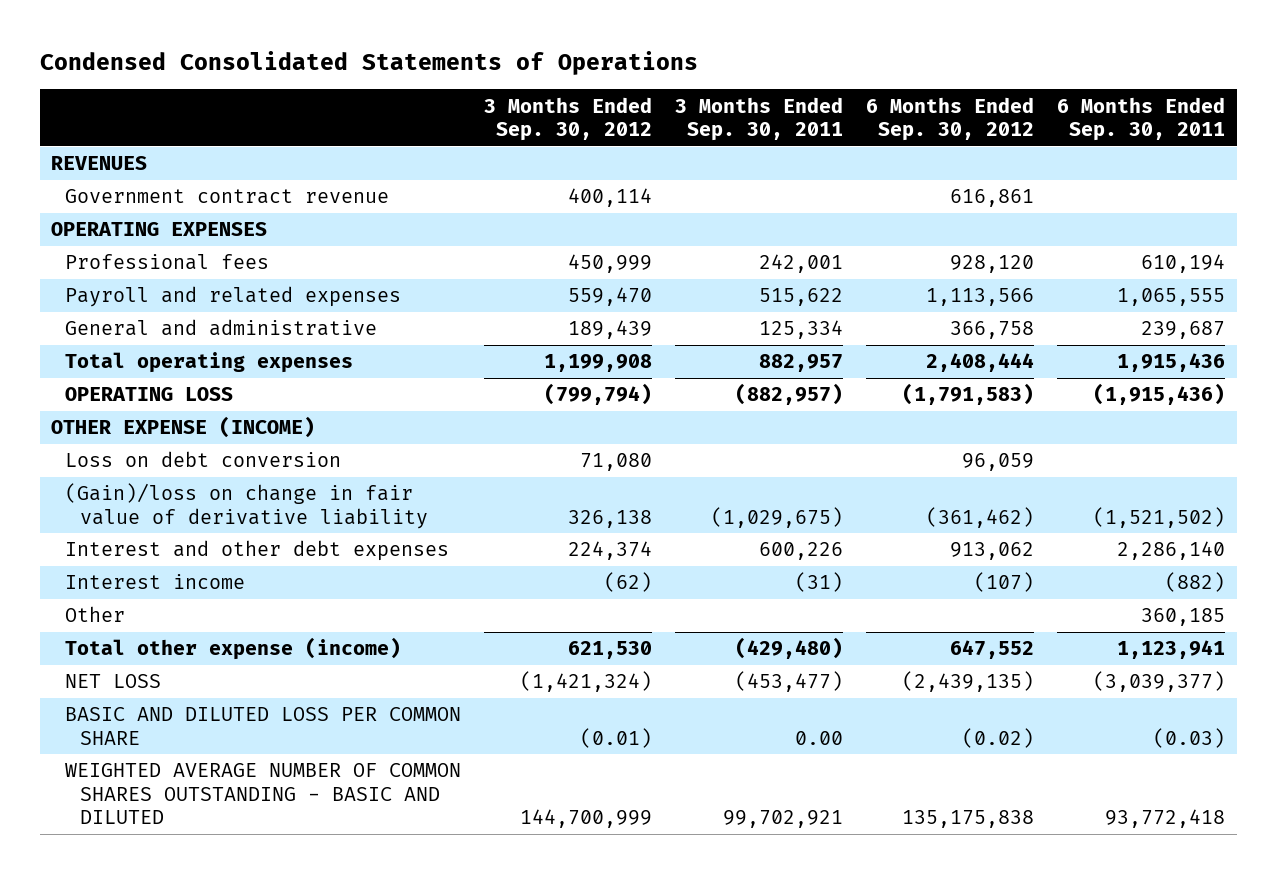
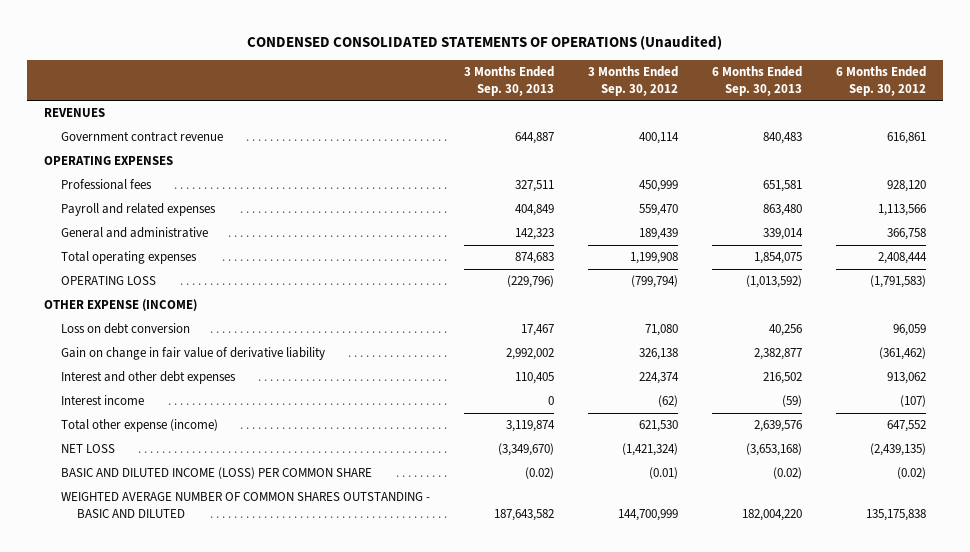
- Condensed Consolidated Statements of Operations
+ CONDENSED CONSOLIDATED STATEMENTS OF OPERATIONS (Unaudited)
- | 3 Months Ended Sep. 30, 2012 | 3 Months Ended Sep. 30, 2011 | 6 Months Ended Sep. 30, 2012 | 6 Months Ended Sep. 30, 2011
+ | 3 Months Ended Sep. 30, 2013 | 3 Months Ended Sep. 30, 2012 | 6 Months Ended Sep. 30, 2013 | 6 Months Ended Sep. 30, 2012
- (Gain)/loss on change in fair value of derivative liability | 326,138 | (1,029,675) | (361,462) | (1,521,502)
+ Gain on change in fair value of derivative liability | 2,992,002 | 326,138 | 2,382,877 | (361,462)
- Other | | | | 360,185
- BASIC AND DILUTED LOSS PER COMMON SHARE | (0.01) | 0.00 | (0.02) | (0.03)
+ BASIC AND DILUTED INCOME (LOSS) PER COMMON SHARE | (0.02) | (0.01) | (0.02) | (0.02)

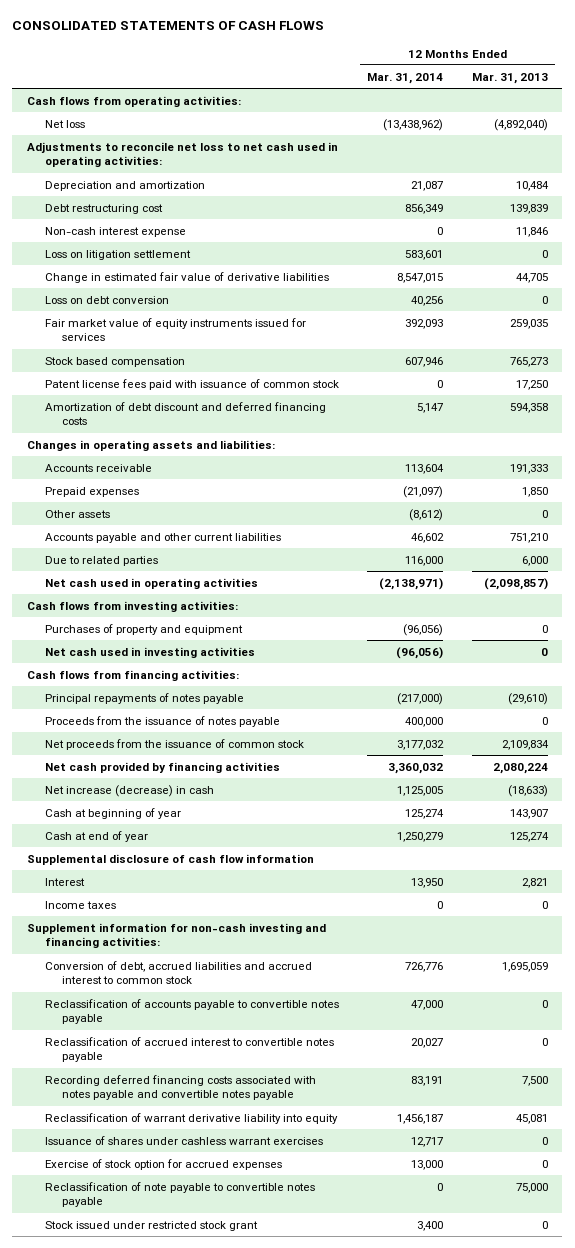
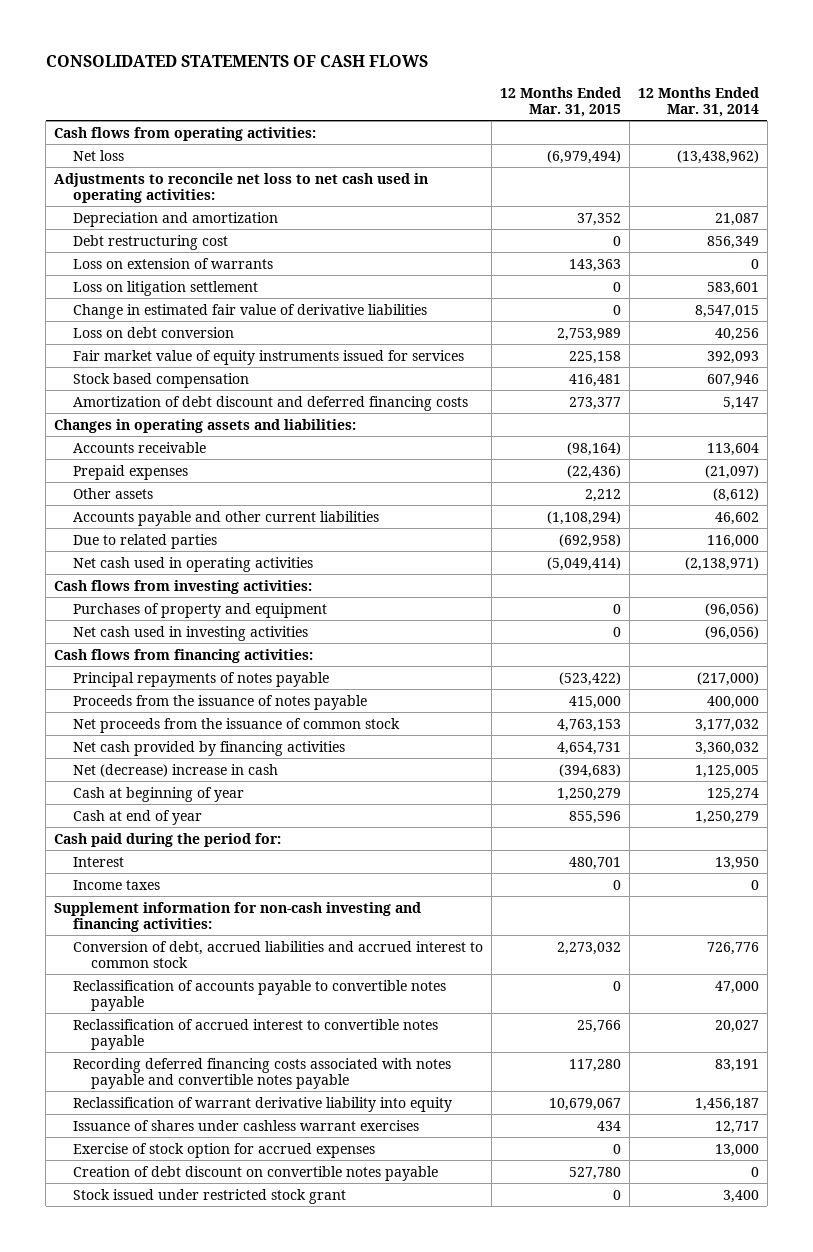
- | 12 Months Ended Mar. 31, 2014 | 12 Months Ended Mar. 31, 2013
+ | 12 Months Ended Mar. 31, 2015 | 12 Months Ended Mar. 31, 2014
- Non-cash interest expense | 0 | 11,846
+ Loss on extension of warrants | 143,363 | 0
- Patent license fees paid with issuance of common stock | 0 | 17,250
- Net increase (decrease) in cash | 1,125,005 | (18,633)
+ Net (decrease) increase in cash | (394,683) | 1,125,005
- Supplemental disclosure of cash flow information
+ Cash paid during the period for:
- Reclassification of note payable to convertible notes payable | 0 | 75,000
+ Creation of debt discount on convertible notes payable | 527,780 | 0

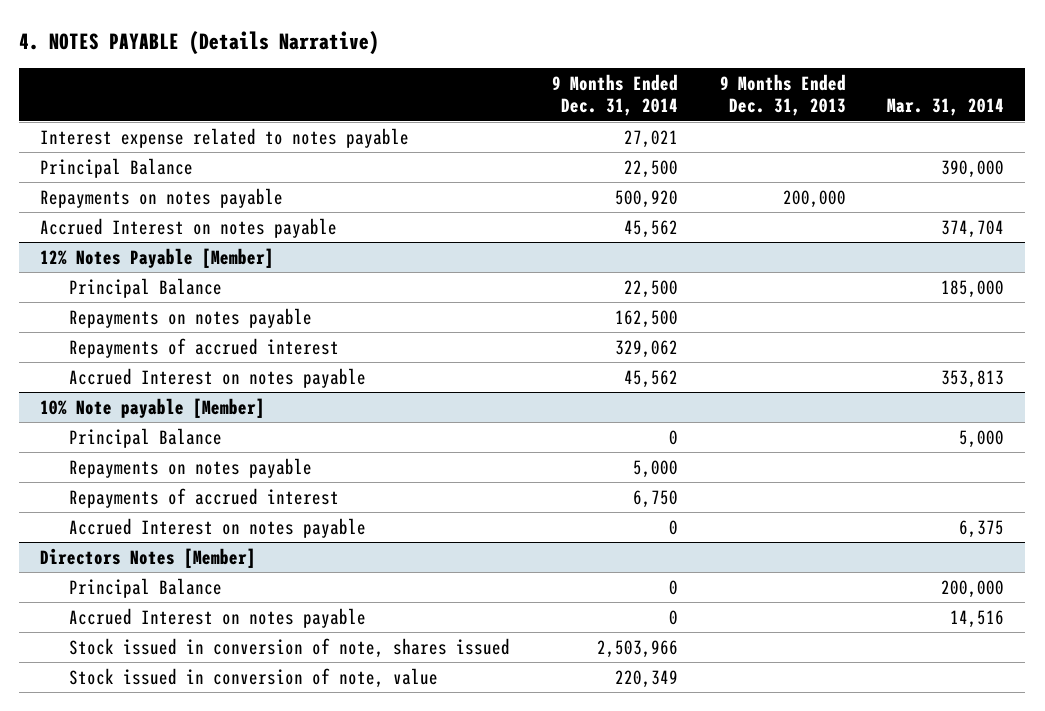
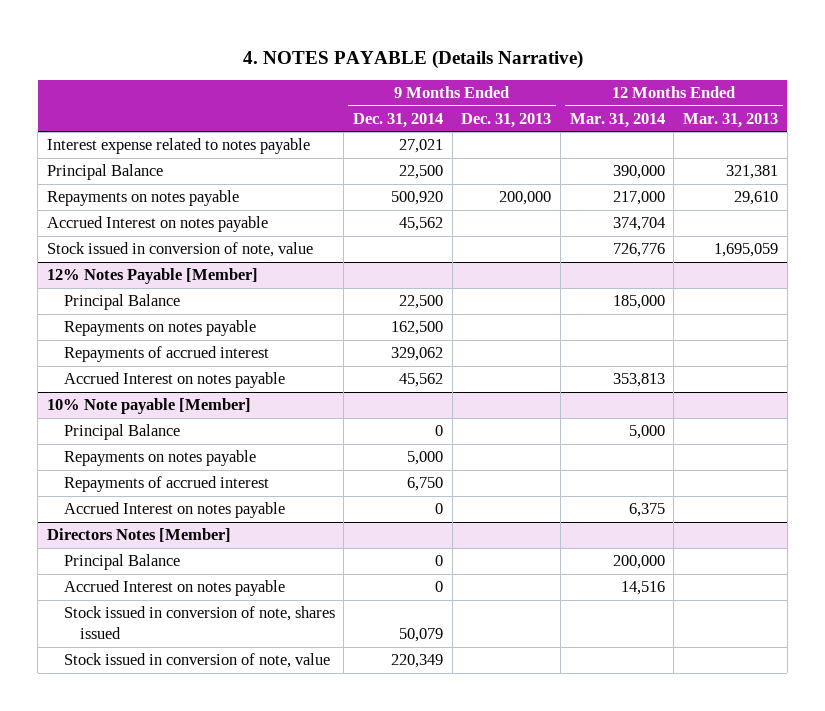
- | 9 Months Ended Dec. 31, 2014 | 9 Months Ended Dec. 31, 2013 | Mar. 31, 2014
+ | 9 Months Ended Dec. 31, 2014 | 9 Months Ended Dec. 31, 2013 | 12 Months Ended Mar. 31, 2014 | 12 Months Ended Mar. 31, 2013
+ Stock issued in conversion of note, value | | | 726,776 | 1,695,059
@ Directors Notes [Member]
- Stock issued in conversion of note, shares issued | 2,503,966 | |
+ Stock issued in conversion of note, shares issued | 50,079 | | |

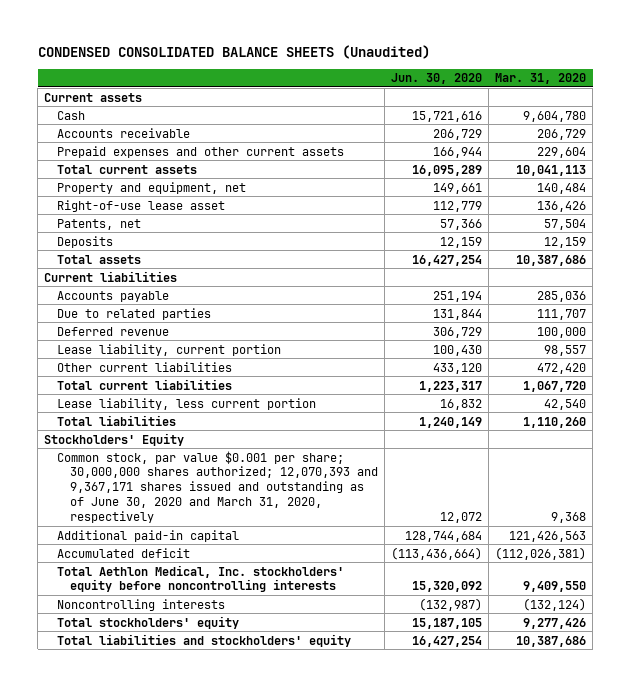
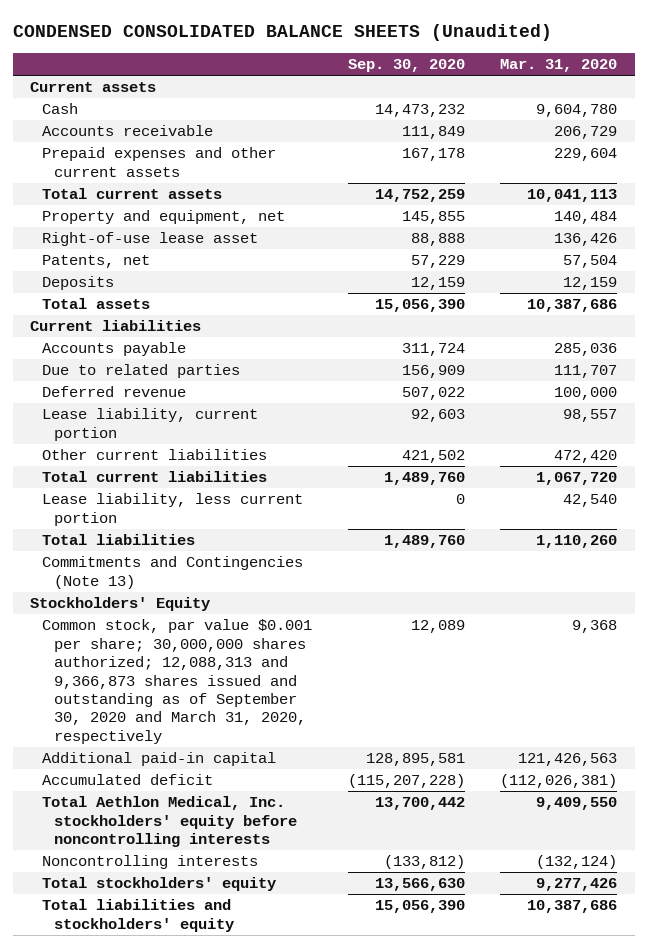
- | Jun. 30, 2020 | Mar. 31, 2020
+ | Sep. 30, 2020 | Mar. 31, 2020
+ Commitments and Contingencies (Note 13)
- Common stock, par value $0.001 per share; 30,000,000 shares authorized; 12,070,393 and 9,367,171 shares issued and outstanding as of June 30, 2020 and March 31, 2020, respectively | 12,072 | 9,368
+ Common stock, par value $0.001 per share; 30,000,000 shares authorized; 12,088,313 and 9,366,873 shares issued and outstanding as of September 30, 2020 and March 31, 2020, respectively | 12,089 | 9,368

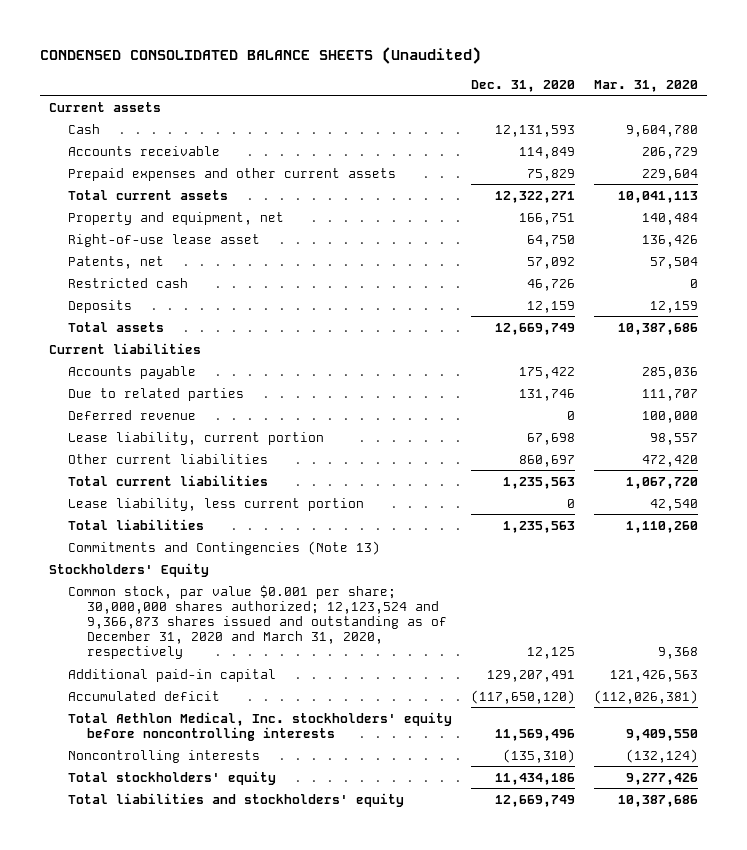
- | Sep. 30, 2020 | Mar. 31, 2020
+ | Dec. 31, 2020 | Mar. 31, 2020
+ Restricted cash | 46,726 | 0
- Common stock, par value $0.001 per share; 30,000,000 shares authorized; 12,088,313 and 9,366,873 shares issued and outstanding as of September 30, 2020 and March 31, 2020, respectively | 12,089 | 9,368
+ Common stock, par value $0.001 per share; 30,000,000 shares authorized; 12,123,524 and 9,366,873 shares issued and outstanding as of December 31, 2020 and March 31, 2020, respectively | 12,125 | 9,368

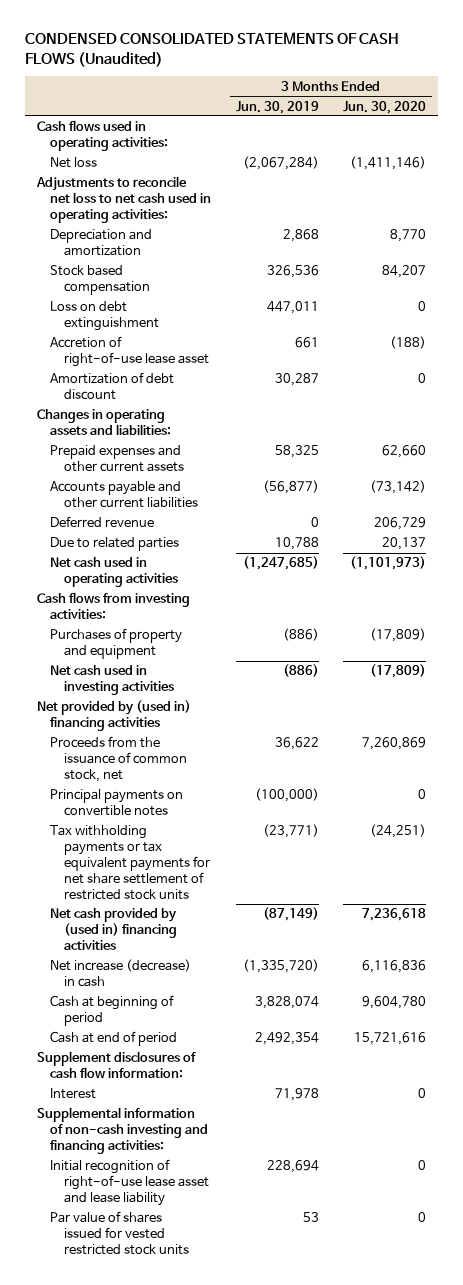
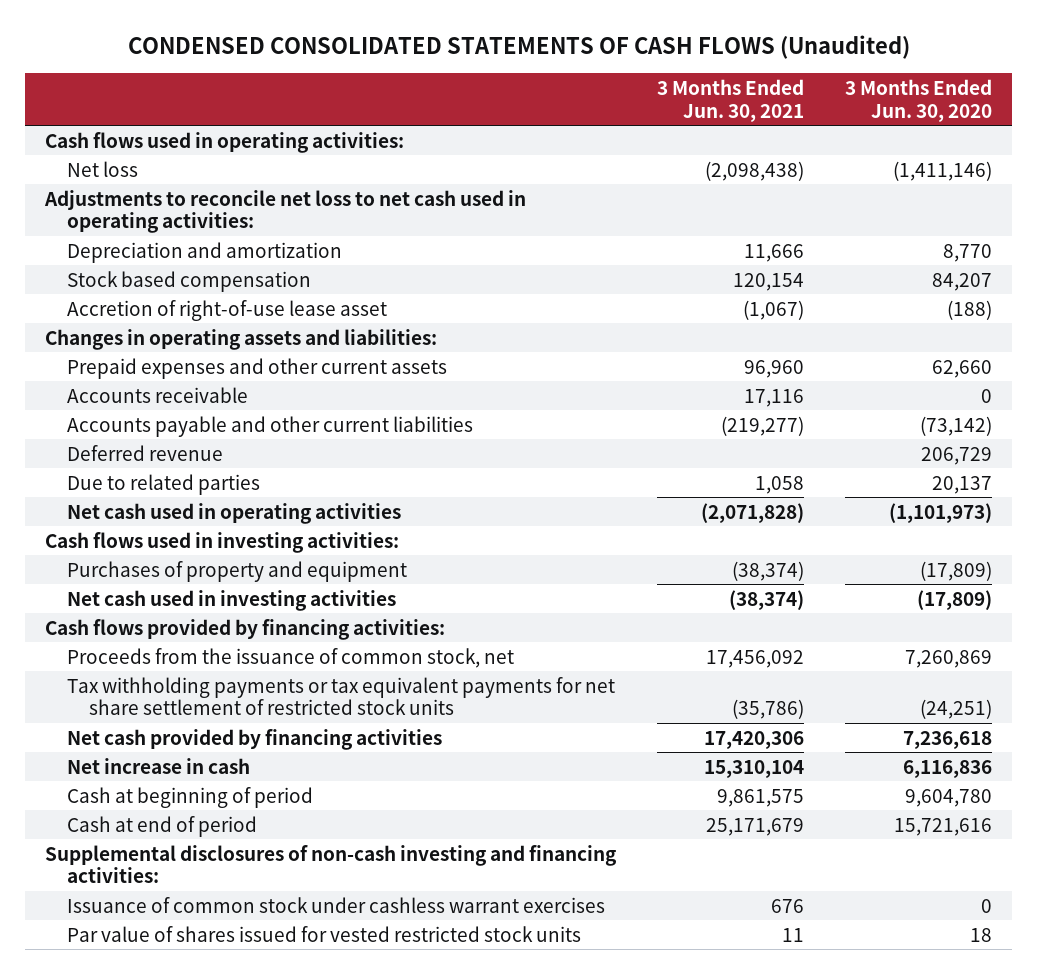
- | 3 Months Ended Jun. 30, 2019 | 3 Months Ended Jun. 30, 2020
+ | 3 Months Ended Jun. 30, 2021 | 3 Months Ended Jun. 30, 2020
- Loss on debt extinguishment | 447,011 | 0
- Amortization of debt discount | 30,287 | 0
+ Accounts receivable | 17,116 | 0
- Cash flows from investing activities:
+ Cash flows used in investing activities:
- Net provided by (used in) financing activities
+ Cash flows provided by financing activities:
- Principal payments on convertible notes | (100,000) | 0
- Net cash provided by (used in) financing activities | (87,149) | 7,236,618
- Net increase (decrease) in cash | (1,335,720) | 6,116,836
+ Net cash provided by financing activities | 17,420,306 | 7,236,618
+ Net increase in cash | 15,310,104 | 6,116,836
- Supplement disclosures of cash flow information:
- Interest | 71,978 | 0
- Supplemental information of non-cash investing and financing activities:
- Initial recognition of right-of-use lease asset and lease liability | 228,694 | 0
- Par value of shares issued for vested restricted stock units | 53 | 0
+ Supplemental disclosures of non-cash investing and financing activities:
+ Issuance of common stock under cashless warrant exercises | 676 | 0
+ Par value of shares issued for vested restricted stock units | 11 | 18

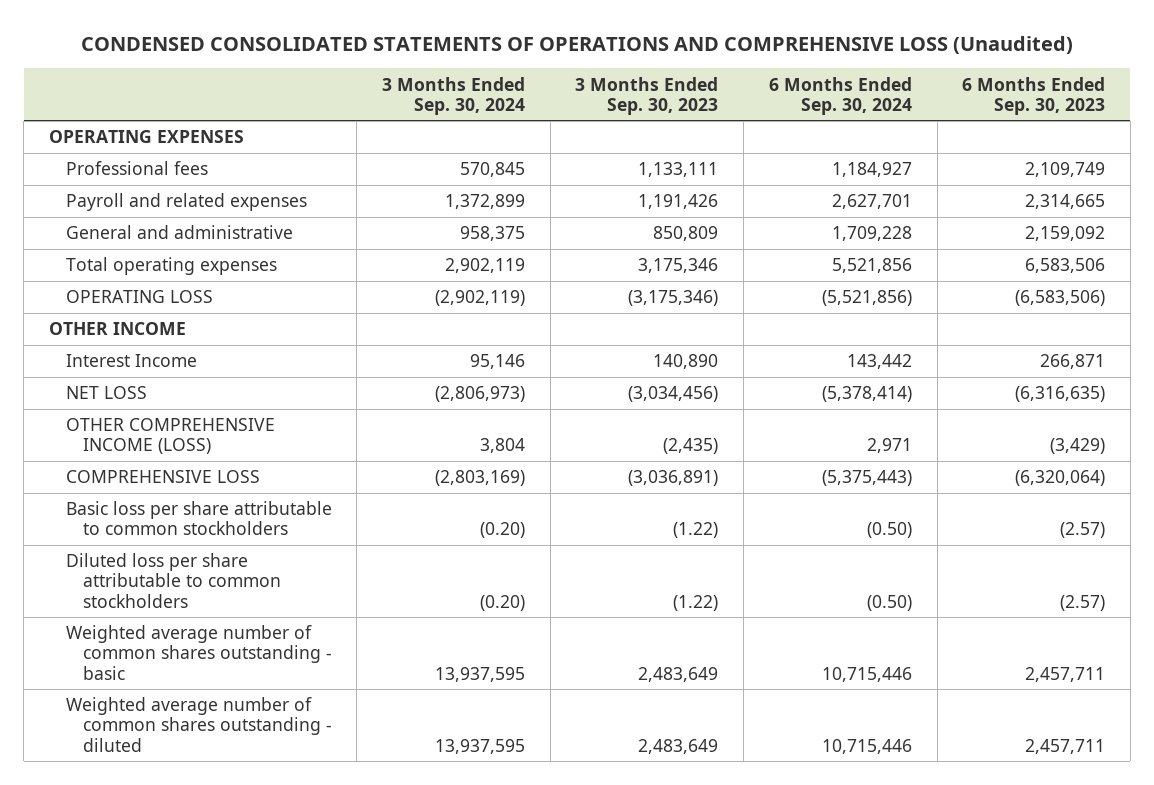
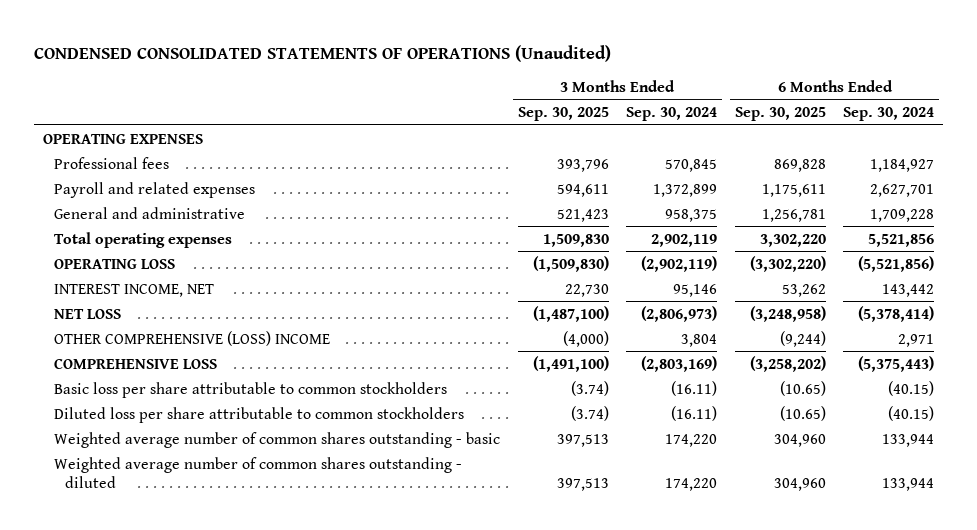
- CONDENSED CONSOLIDATED STATEMENTS OF OPERATIONS AND COMPREHENSIVE LOSS (Unaudited)
+ CONDENSED CONSOLIDATED STATEMENTS OF OPERATIONS (Unaudited)
- | 3 Months Ended Sep. 30, 2024 | 3 Months Ended Sep. 30, 2023 | 6 Months Ended Sep. 30, 2024 | 6 Months Ended Sep. 30, 2023
+ | 3 Months Ended Sep. 30, 2025 | 3 Months Ended Sep. 30, 2024 | 6 Months Ended Sep. 30, 2025 | 6 Months Ended Sep. 30, 2024
- OTHER INCOME
- Interest Income | 95,146 | 140,890 | 143,442 | 266,871
+ INTEREST INCOME, NET | 22,730 | 95,146 | 53,262 | 143,442
- OTHER COMPREHENSIVE INCOME (LOSS) | 3,804 | (2,435) | 2,971 | (3,429)
+ OTHER COMPREHENSIVE (LOSS) INCOME | (4,000) | 3,804 | (9,244) | 2,971
- Basic loss per share attributable to common stockholders | (0.20) | (1.22) | (0.50) | (2.57)
- Diluted loss per share attributable to common stockholders | (0.20) | (1.22) | (0.50) | (2.57)
- Weighted average number of common shares outstanding - basic | 13,937,595 | 2,483,649 | 10,715,446 | 2,457,711
- Weighted average number of common shares outstanding - diluted | 13,937,595 | 2,483,649 | 10,715,446 | 2,457,711
+ Basic loss per share attributable to common stockholders | (3.74) | (16.11) | (10.65) | (40.15)
+ Diluted loss per share attributable to common stockholders | (3.74) | (16.11) | (10.65) | (40.15)
+ Weighted average number of common shares outstanding - basic | 397,513 | 174,220 | 304,960 | 133,944
+ Weighted average number of common shares outstanding - diluted | 397,513 | 174,220 | 304,960 | 133,944

